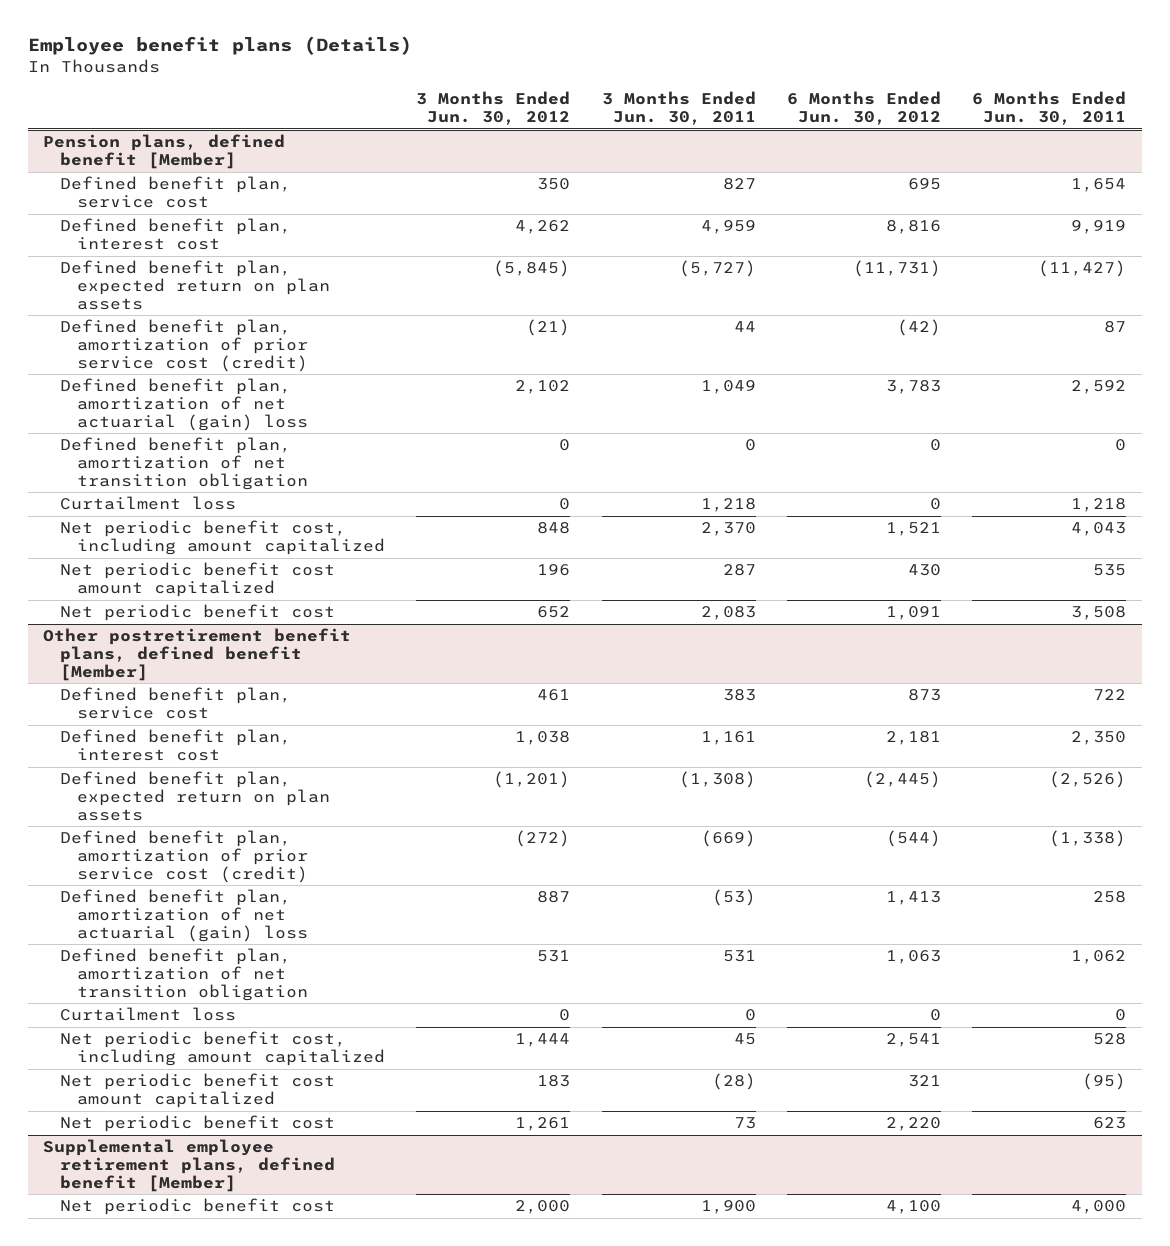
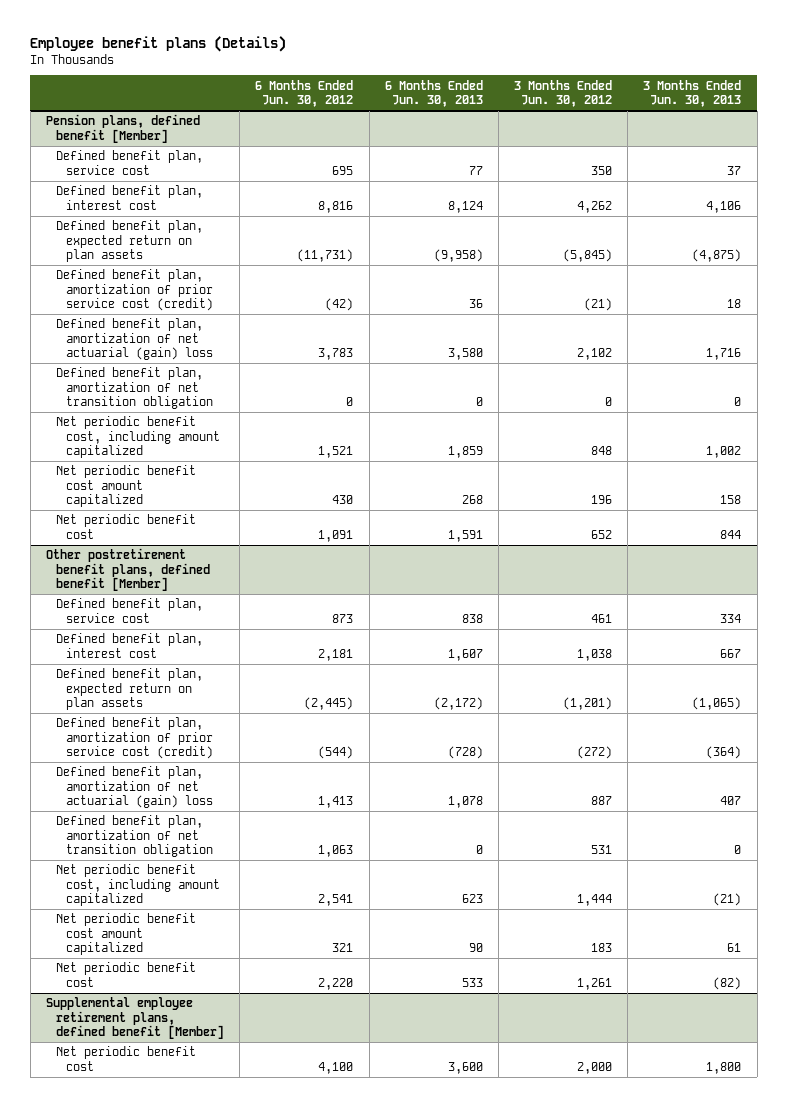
- | 3 Months Ended Jun. 30, 2012 | 3 Months Ended Jun. 30, 2011 | 6 Months Ended Jun. 30, 2012 | 6 Months Ended Jun. 30, 2011
+ | 6 Months Ended Jun. 30, 2012 | 6 Months Ended Jun. 30, 2013 | 3 Months Ended Jun. 30, 2012 | 3 Months Ended Jun. 30, 2013
@ Pension plans, defined benefit [Member]
- Curtailment loss | 0 | 1,218 | 0 | 1,218
@ Other postretirement benefit plans, defined benefit [Member]
- Curtailment loss | 0 | 0 | 0 | 0

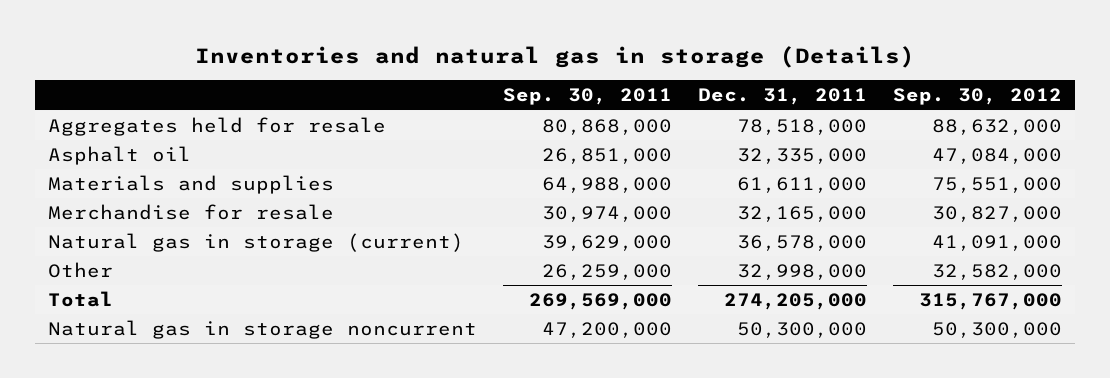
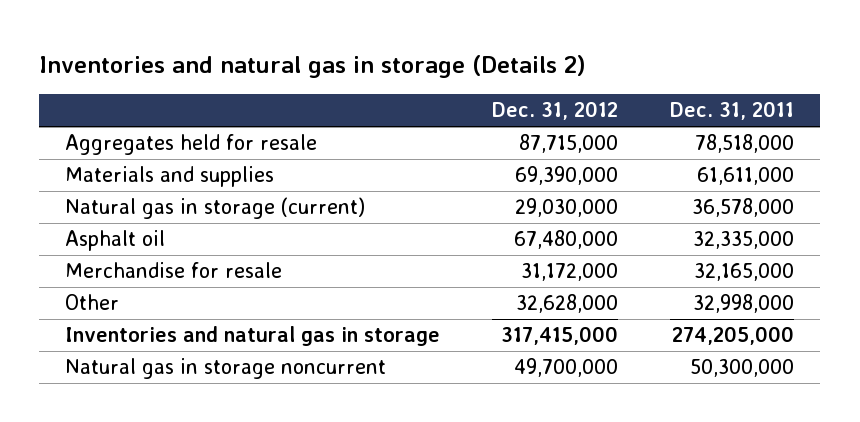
- Inventories and natural gas in storage (Details)
+ Inventories and natural gas in storage (Details 2)
- | Sep. 30, 2011 | Dec. 31, 2011 | Sep. 30, 2012
+ | Dec. 31, 2012 | Dec. 31, 2011
moved down: Asphalt oil | 67,480,000 | 32,335,000
moved down: Merchandise for resale | 31,172,000 | 32,165,000
- Total | 269,569,000 | 274,205,000 | 315,767,000
+ Inventories and natural gas in storage | 317,415,000 | 274,205,000

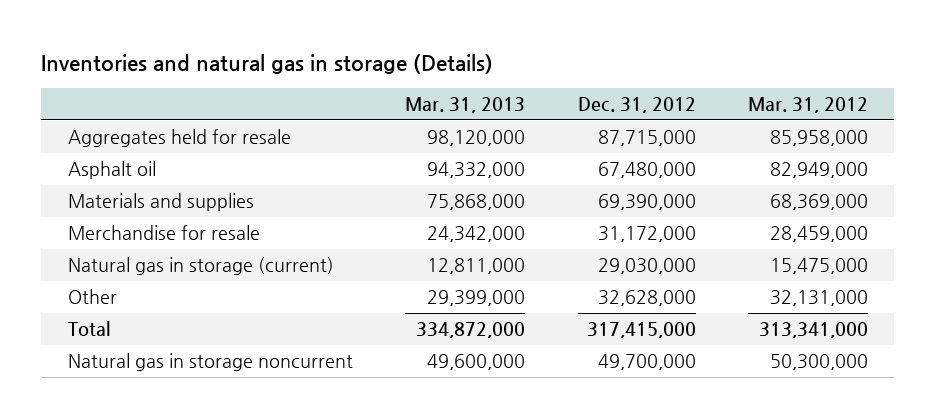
- Inventories and natural gas in storage (Details 2)
+ Inventories and natural gas in storage (Details)
- | Dec. 31, 2012 | Dec. 31, 2011
+ | Mar. 31, 2013 | Dec. 31, 2012 | Mar. 31, 2012
moved down: Materials and supplies | 75,868,000 | 69,390,000 | 68,369,000
moved down: Natural gas in storage (current) | 12,811,000 | 29,030,000 | 15,475,000
- Inventories and natural gas in storage | 317,415,000 | 274,205,000
+ Total | 334,872,000 | 317,415,000 | 313,341,000

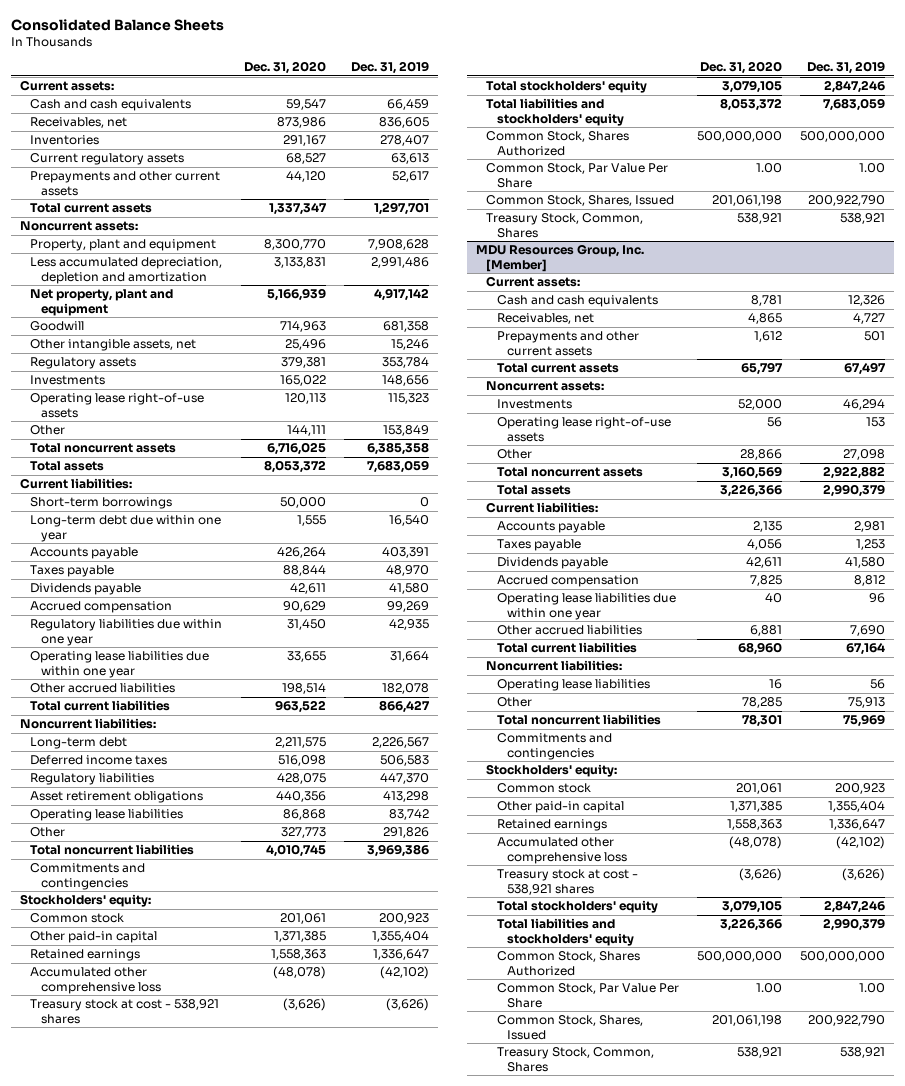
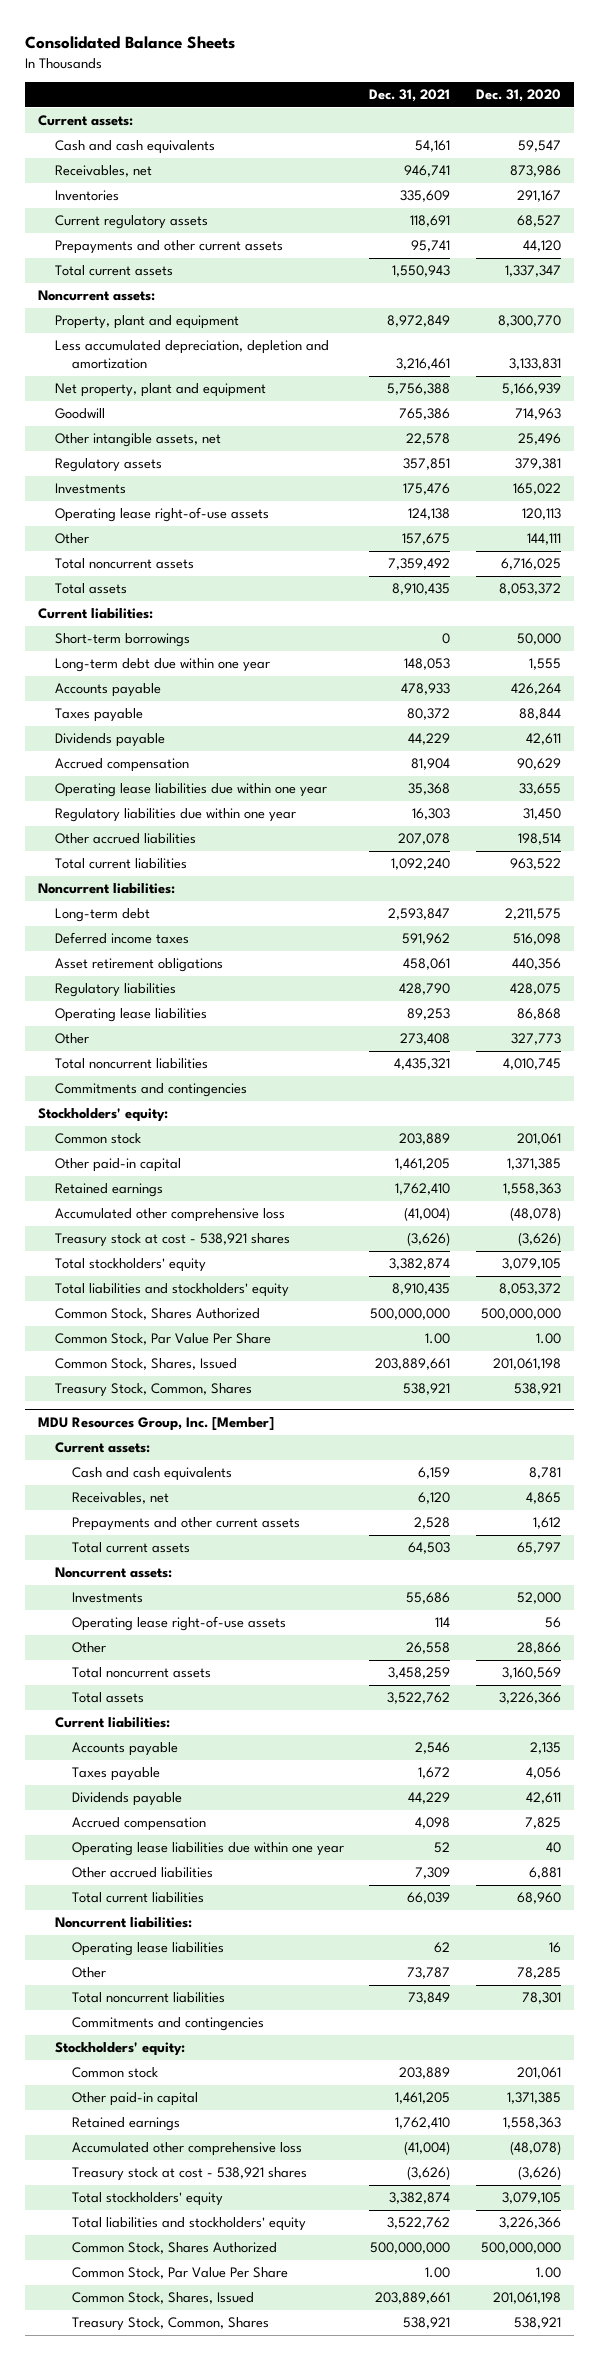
- | Dec. 31, 2020 | Dec. 31, 2019
+ | Dec. 31, 2021 | Dec. 31, 2020
moved down: Regulatory liabilities due within one year | 16,303 | 31,450
moved down: Regulatory liabilities | 428,790 | 428,075

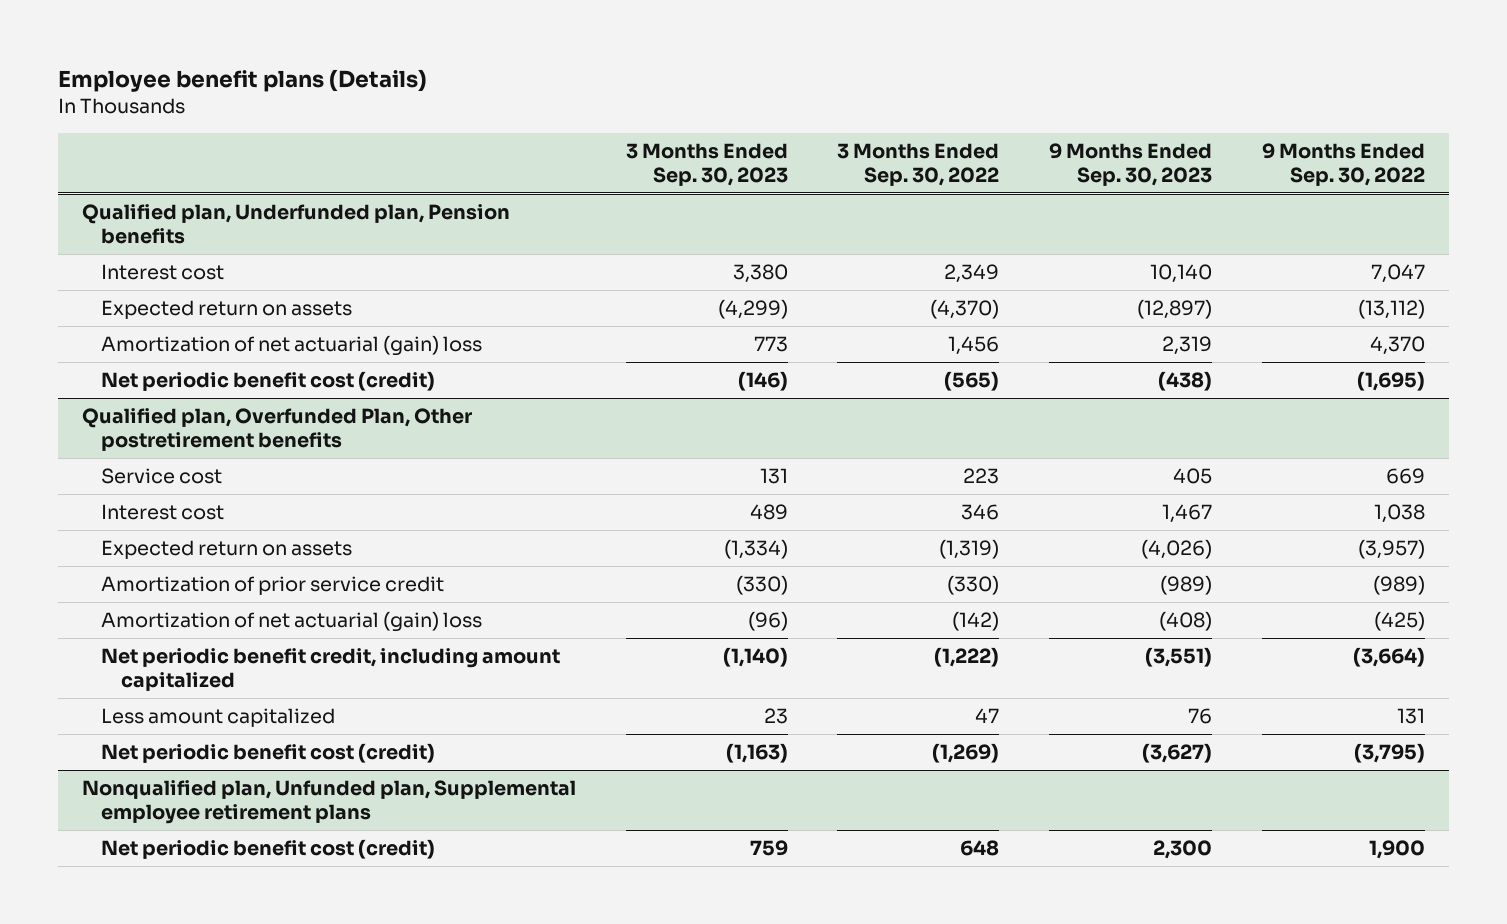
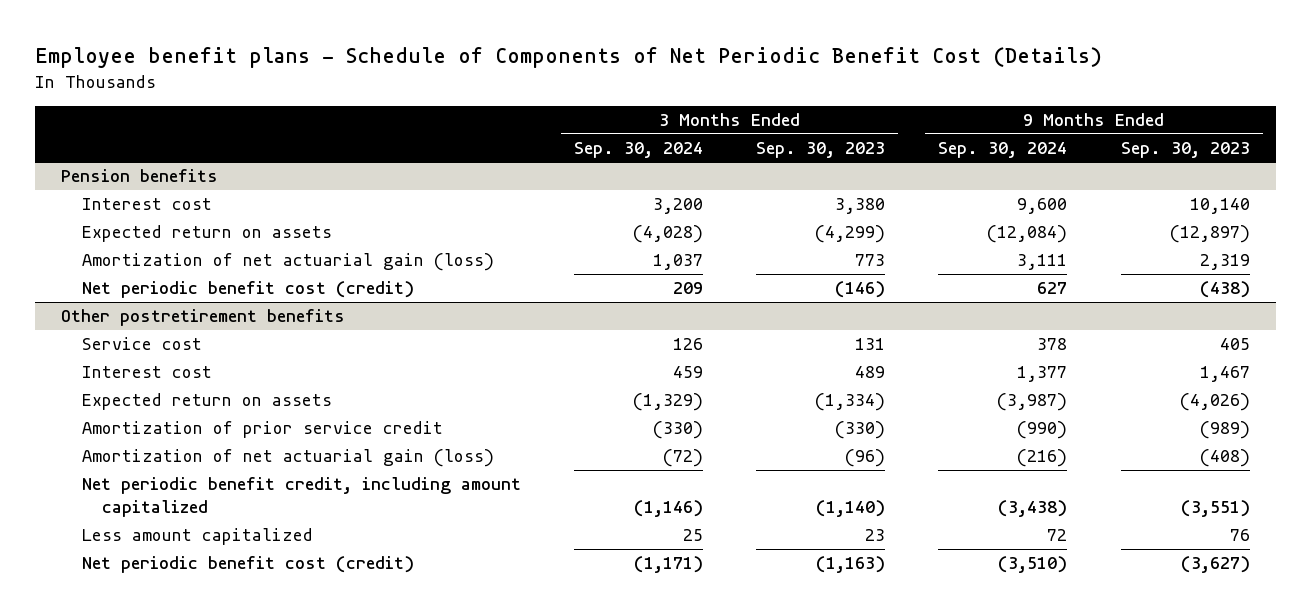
- Employee benefit plans (Details)
+ Employee benefit plans - Schedule of Components of Net Periodic Benefit Cost (Details)
- | 3 Months Ended Sep. 30, 2023 | 3 Months Ended Sep. 30, 2022 | 9 Months Ended Sep. 30, 2023 | 9 Months Ended Sep. 30, 2022
+ | 3 Months Ended Sep. 30, 2024 | 3 Months Ended Sep. 30, 2023 | 9 Months Ended Sep. 30, 2024 | 9 Months Ended Sep. 30, 2023
- Qualified plan, Underfunded plan, Pension benefits
+ Pension benefits
- Amortization of net actuarial (gain) loss | 773 | 1,456 | 2,319 | 4,370
+ Amortization of net actuarial gain (loss) | 1,037 | 773 | 3,111 | 2,319
- Qualified plan, Overfunded Plan, Other postretirement benefits
+ Other postretirement benefits
- Amortization of net actuarial (gain) loss | (96) | (142) | (408) | (425)
+ Amortization of net actuarial gain (loss) | (72) | (96) | (216) | (408)
- Nonqualified plan, Unfunded plan, Supplemental employee retirement plans
- Net periodic benefit cost (credit) | 759 | 648 | 2,300 | 1,900

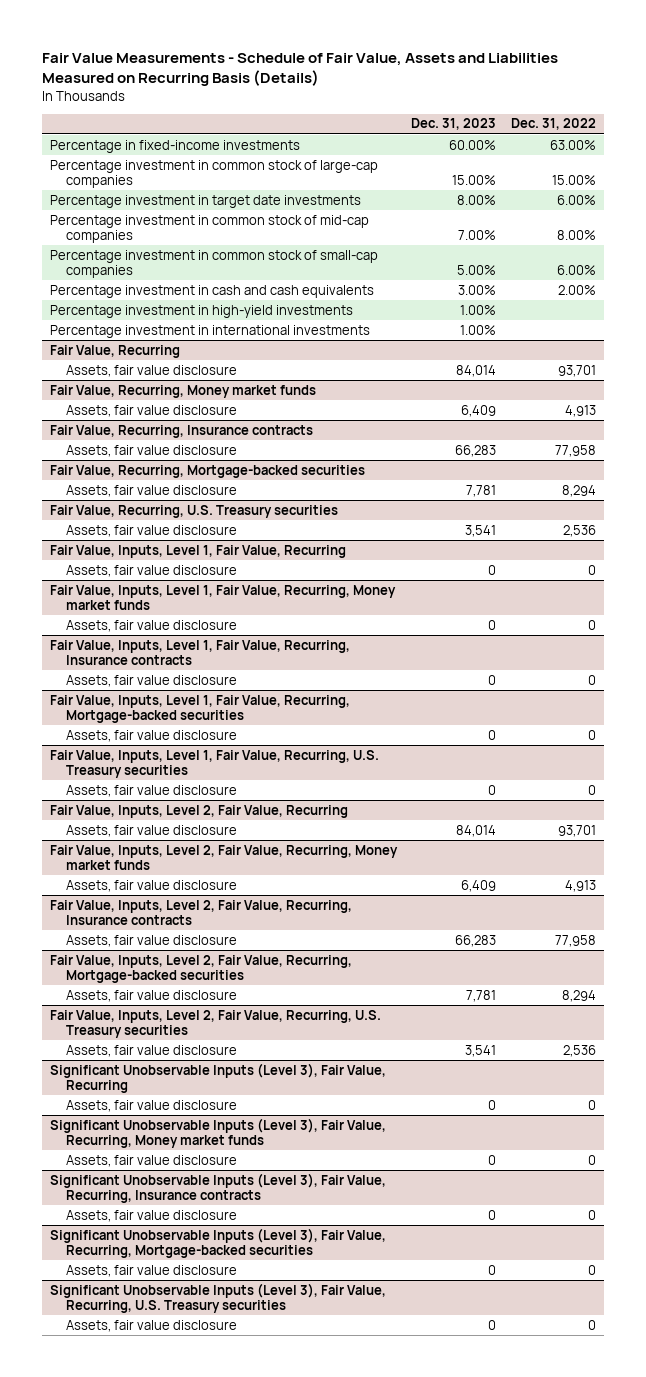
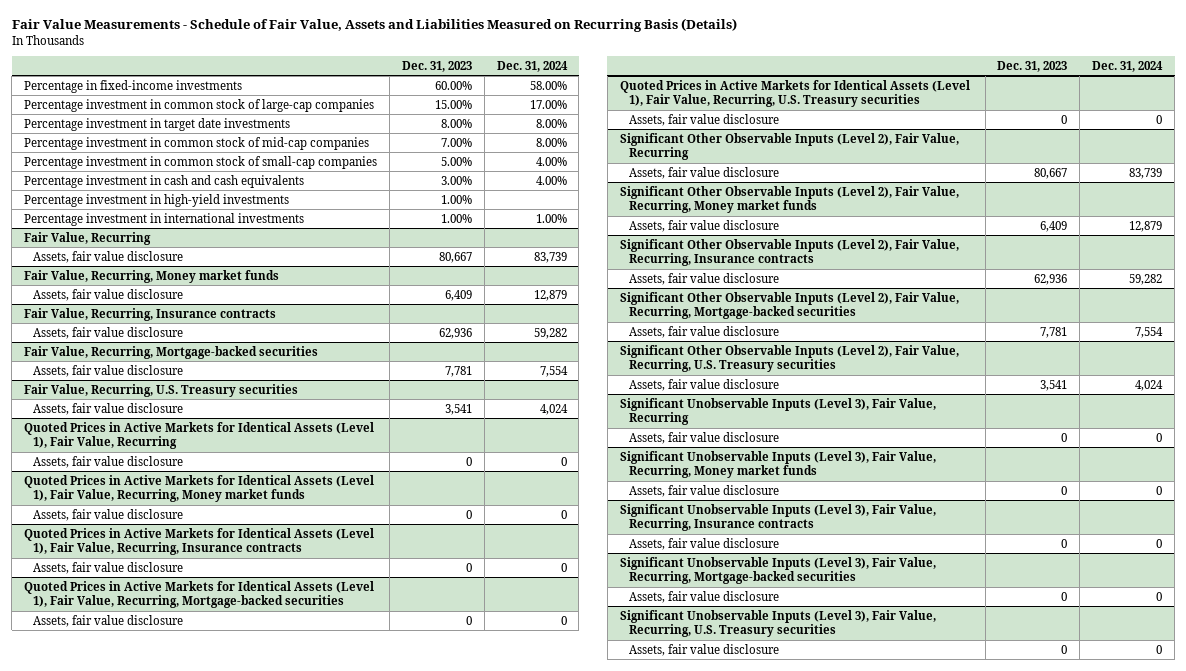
- | Dec. 31, 2023 | Dec. 31, 2022
+ | Dec. 31, 2023 | Dec. 31, 2024
@ Fair Value, Recurring
- Assets, fair value disclosure | 84,014 | 93,701
+ Assets, fair value disclosure | 80,667 | 83,739
@ Fair Value, Recurring, Insurance contracts
- Assets, fair value disclosure | 66,283 | 77,958
+ Assets, fair value disclosure | 62,936 | 59,282
- Fair Value, Inputs, Level 1, Fair Value, Recurring
+ Quoted Prices in Active Markets for Identical Assets (Level 1), Fair Value, Recurring
- Fair Value, Inputs, Level 1, Fair Value, Recurring, Money market funds
+ Quoted Prices in Active Markets for Identical Assets (Level 1), Fair Value, Recurring, Money market funds
- Fair Value, Inputs, Level 1, Fair Value, Recurring, Insurance contracts
+ Quoted Prices in Active Markets for Identical Assets (Level 1), Fair Value, Recurring, Insurance contracts
- Fair Value, Inputs, Level 1, Fair Value, Recurring, Mortgage-backed securities
+ Quoted Prices in Active Markets for Identical Assets (Level 1), Fair Value, Recurring, Mortgage-backed securities
- Fair Value, Inputs, Level 1, Fair Value, Recurring, U.S. Treasury securities
+ Quoted Prices in Active Markets for Identical Assets (Level 1), Fair Value, Recurring, U.S. Treasury securities
- Fair Value, Inputs, Level 2, Fair Value, Recurring
- Assets, fair value disclosure | 84,014 | 93,701
- Fair Value, Inputs, Level 2, Fair Value, Recurring, Money market funds
+ Significant Other Observable Inputs (Level 2), Fair Value, Recurring
+ Assets, fair value disclosure | 80,667 | 83,739
+ Significant Other Observable Inputs (Level 2), Fair Value, Recurring, Money market funds
- Fair Value, Inputs, Level 2, Fair Value, Recurring, Insurance contracts
- Assets, fair value disclosure | 66,283 | 77,958
- Fair Value, Inputs, Level 2, Fair Value, Recurring, Mortgage-backed securities
+ Significant Other Observable Inputs (Level 2), Fair Value, Recurring, Insurance contracts
+ Assets, fair value disclosure | 62,936 | 59,282
+ Significant Other Observable Inputs (Level 2), Fair Value, Recurring, Mortgage-backed securities
- Fair Value, Inputs, Level 2, Fair Value, Recurring, U.S. Treasury securities
+ Significant Other Observable Inputs (Level 2), Fair Value, Recurring, U.S. Treasury securities

